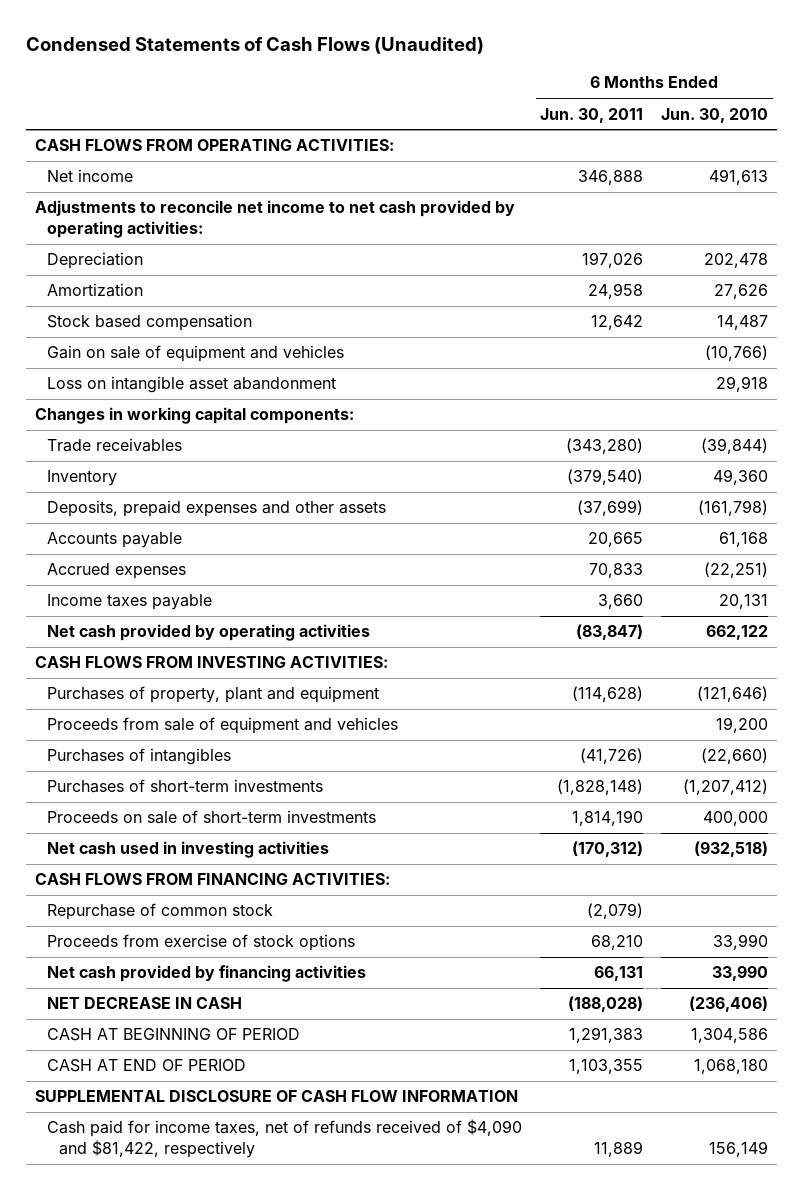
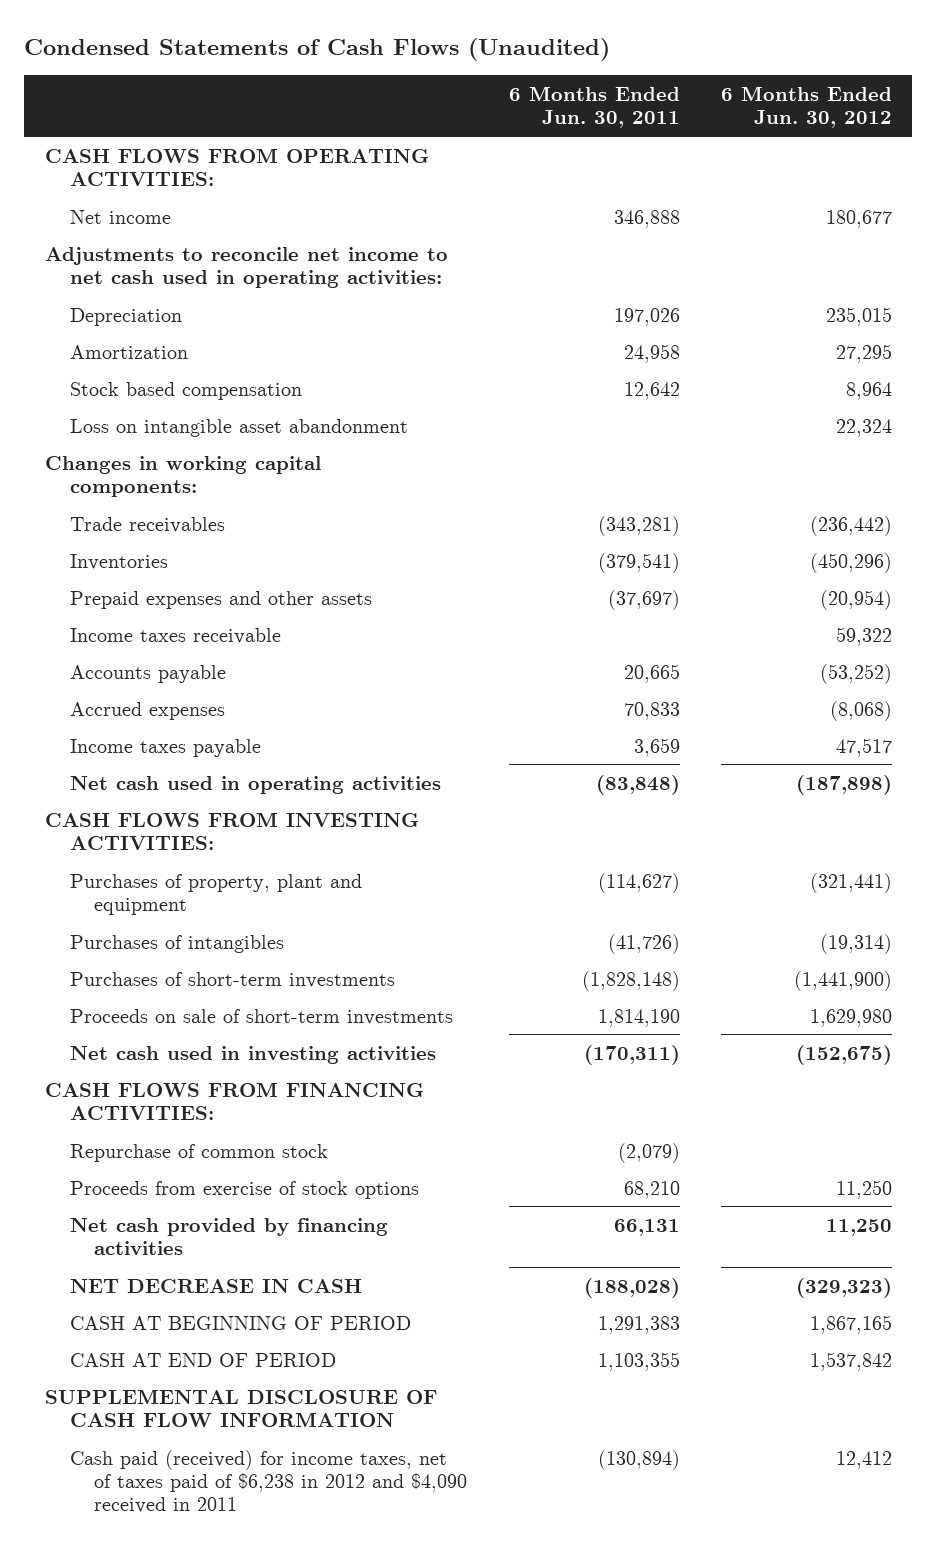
- | 6 Months Ended Jun. 30, 2011 | 6 Months Ended Jun. 30, 2010
+ | 6 Months Ended Jun. 30, 2011 | 6 Months Ended Jun. 30, 2012
- Adjustments to reconcile net income to net cash provided by operating activities:
+ Adjustments to reconcile net income to net cash used in operating activities:
- Gain on sale of equipment and vehicles | | (10,766)
- Trade receivables | (343,280) | (39,844)
- Inventory | (379,540) | 49,360
- Deposits, prepaid expenses and other assets | (37,699) | (161,798)
+ Trade receivables | (343,281) | (236,442)
+ Inventories | (379,541) | (450,296)
+ Prepaid expenses and other assets | (37,697) | (20,954)
+ Income taxes receivable | | 59,322
- Income taxes payable | 3,660 | 20,131
- Net cash provided by operating activities | (83,847) | 662,122
+ Income taxes payable | 3,659 | 47,517
+ Net cash used in operating activities | (83,848) | (187,898)
- Purchases of property, plant and equipment | (114,628) | (121,646)
- Proceeds from sale of equipment and vehicles | | 19,200
+ Purchases of property, plant and equipment | (114,627) | (321,441)
- Net cash used in investing activities | (170,312) | (932,518)
+ Net cash used in investing activities | (170,311) | (152,675)
- Cash paid for income taxes, net of refunds received of $4,090 and $81,422, respectively | 11,889 | 156,149
+ Cash paid (received) for income taxes, net of taxes paid of $6,238 in 2012 and $4,090 received in 2011 | (130,894) | 12,412

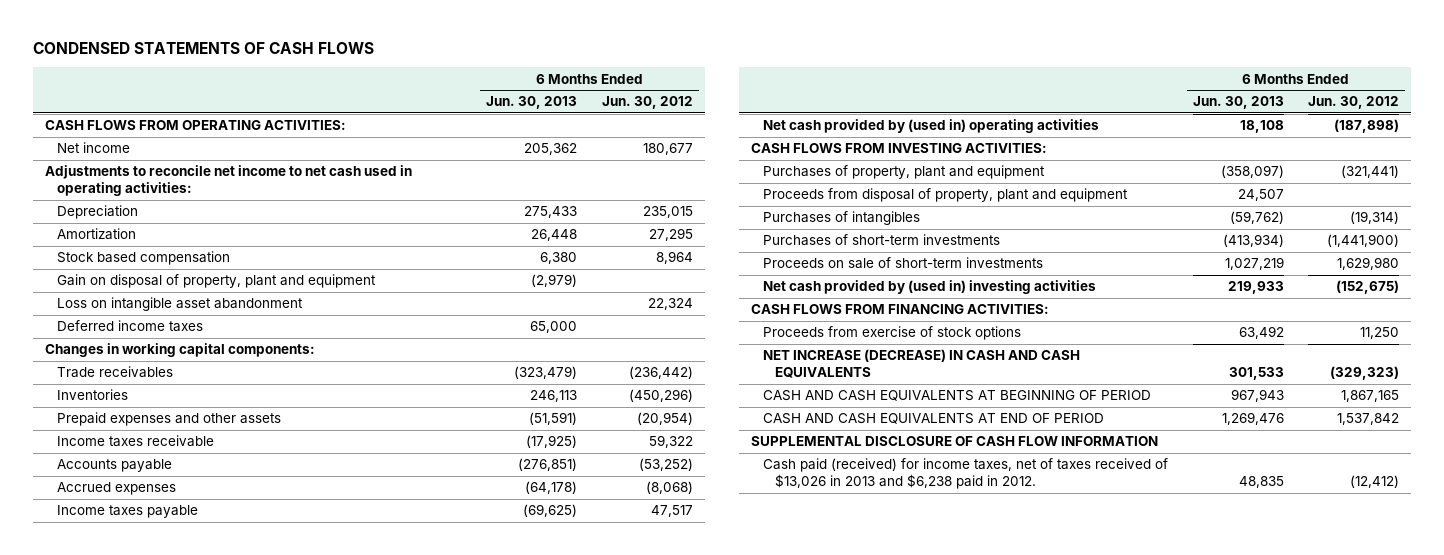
- Condensed Statements of Cash Flows (Unaudited)
+ CONDENSED STATEMENTS OF CASH FLOWS
- | 6 Months Ended Jun. 30, 2011 | 6 Months Ended Jun. 30, 2012
+ | 6 Months Ended Jun. 30, 2013 | 6 Months Ended Jun. 30, 2012
+ Gain on disposal of property, plant and equipment | (2,979) |
+ Deferred income taxes | 65,000 |
- Net cash used in operating activities | (83,848) | (187,898)
+ Net cash provided by (used in) operating activities | 18,108 | (187,898)
+ Proceeds from disposal of property, plant and equipment | 24,507 |
- Net cash used in investing activities | (170,311) | (152,675)
+ Net cash provided by (used in) investing activities | 219,933 | (152,675)
- Repurchase of common stock | (2,079) |
- Net cash provided by financing activities | 66,131 | 11,250
- NET DECREASE IN CASH | (188,028) | (329,323)
- CASH AT BEGINNING OF PERIOD | 1,291,383 | 1,867,165
- CASH AT END OF PERIOD | 1,103,355 | 1,537,842
+ NET INCREASE (DECREASE) IN CASH AND CASH EQUIVALENTS | 301,533 | (329,323)
+ CASH AND CASH EQUIVALENTS AT BEGINNING OF PERIOD | 967,943 | 1,867,165
+ CASH AND CASH EQUIVALENTS AT END OF PERIOD | 1,269,476 | 1,537,842
- Cash paid (received) for income taxes, net of taxes paid of $6,238 in 2012 and $4,090 received in 2011 | (130,894) | 12,412
+ Cash paid (received) for income taxes, net of taxes received of $13,026 in 2013 and $6,238 paid in 2012. | 48,835 | (12,412)

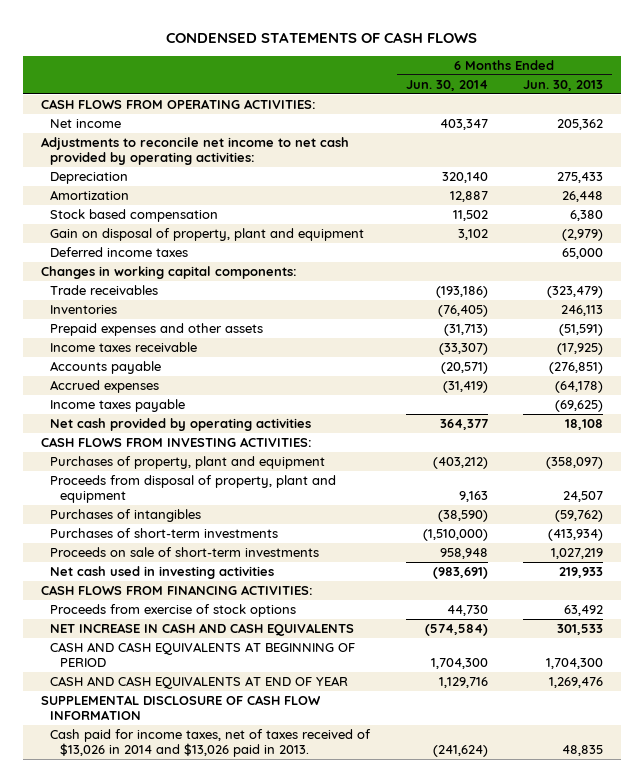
- | 6 Months Ended Jun. 30, 2013 | 6 Months Ended Jun. 30, 2012
+ | 6 Months Ended Jun. 30, 2014 | 6 Months Ended Jun. 30, 2013
- Adjustments to reconcile net income to net cash used in operating activities:
+ Adjustments to reconcile net income to net cash provided by operating activities:
- Loss on intangible asset abandonment | | 22,324
- Net cash provided by (used in) operating activities | 18,108 | (187,898)
+ Net cash provided by operating activities | 364,377 | 18,108
- Net cash provided by (used in) investing activities | 219,933 | (152,675)
+ Net cash used in investing activities | (983,691) | 219,933
- NET INCREASE (DECREASE) IN CASH AND CASH EQUIVALENTS | 301,533 | (329,323)
- CASH AND CASH EQUIVALENTS AT BEGINNING OF PERIOD | 967,943 | 1,867,165
- CASH AND CASH EQUIVALENTS AT END OF PERIOD | 1,269,476 | 1,537,842
+ NET INCREASE IN CASH AND CASH EQUIVALENTS | (574,584) | 301,533
+ CASH AND CASH EQUIVALENTS AT BEGINNING OF PERIOD | 1,704,300 | 1,704,300
+ CASH AND CASH EQUIVALENTS AT END OF YEAR | 1,129,716 | 1,269,476
- Cash paid (received) for income taxes, net of taxes received of $13,026 in 2013 and $6,238 paid in 2012. | 48,835 | (12,412)
+ Cash paid for income taxes, net of taxes received of $13,026 in 2014 and $13,026 paid in 2013. | (241,624) | 48,835

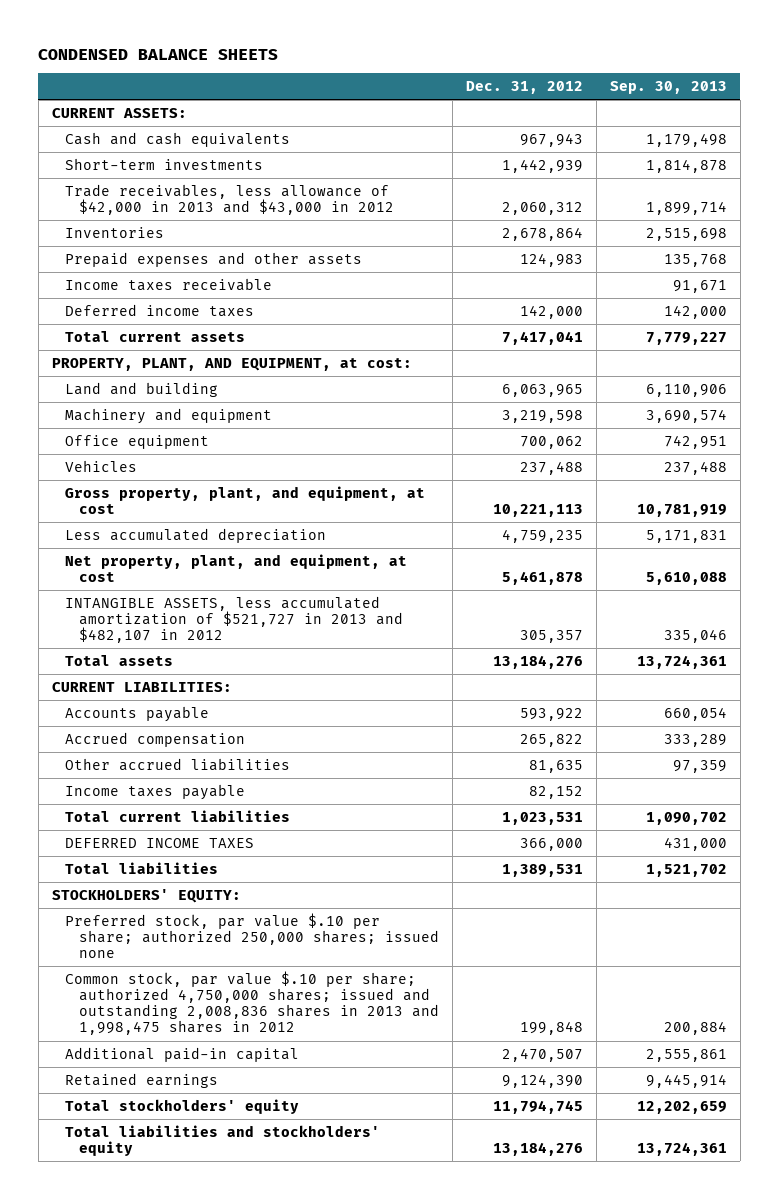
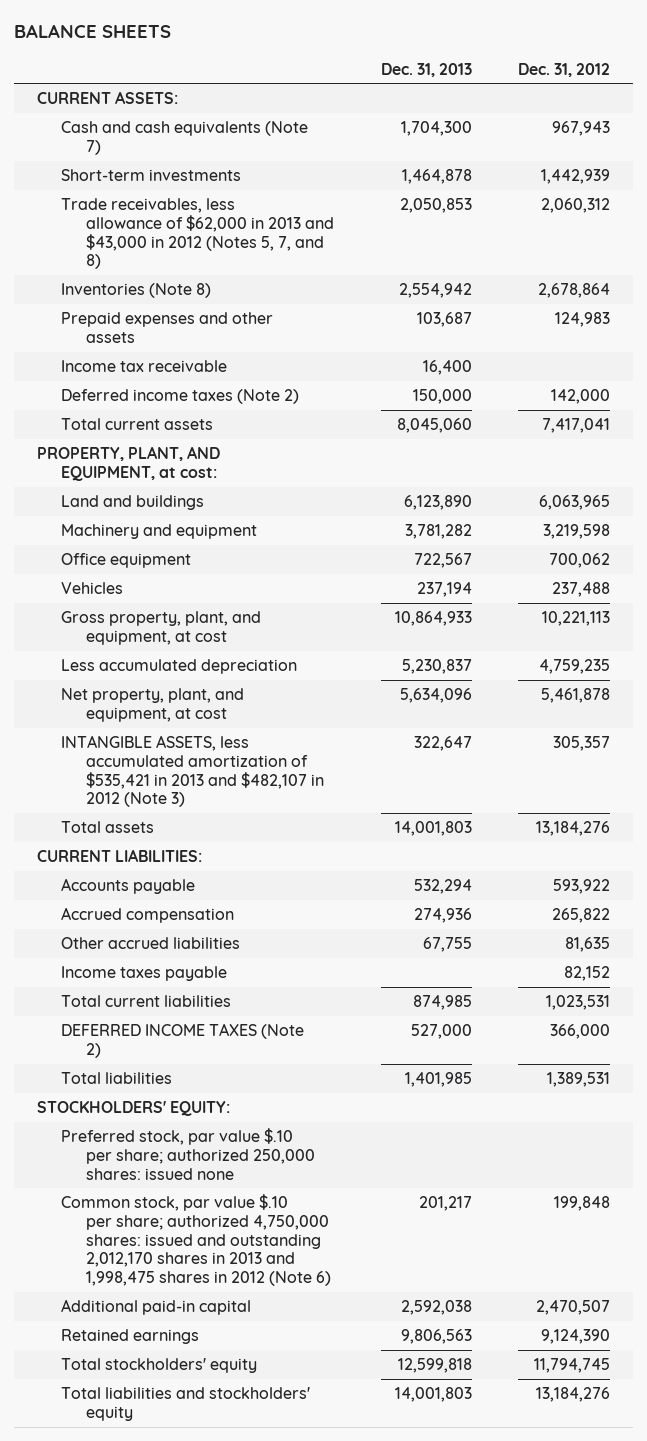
- CONDENSED BALANCE SHEETS
+ BALANCE SHEETS
- | Dec. 31, 2012 | Sep. 30, 2013
+ | Dec. 31, 2013 | Dec. 31, 2012
- Cash and cash equivalents | 967,943 | 1,179,498
+ Cash and cash equivalents (Note 7) | 1,704,300 | 967,943
- Trade receivables, less allowance of $42,000 in 2013 and $43,000 in 2012 | 2,060,312 | 1,899,714
- Inventories | 2,678,864 | 2,515,698
+ Trade receivables, less allowance of $62,000 in 2013 and $43,000 in 2012 (Notes 5, 7, and 8) | 2,050,853 | 2,060,312
+ Inventories (Note 8) | 2,554,942 | 2,678,864
- Income taxes receivable | | 91,671
- Deferred income taxes | 142,000 | 142,000
+ Income tax receivable | 16,400 |
+ Deferred income taxes (Note 2) | 150,000 | 142,000
- Land and building | 6,063,965 | 6,110,906
+ Land and buildings | 6,123,890 | 6,063,965
- INTANGIBLE ASSETS, less accumulated amortization of $521,727 in 2013 and $482,107 in 2012 | 305,357 | 335,046
+ INTANGIBLE ASSETS, less accumulated amortization of $535,421 in 2013 and $482,107 in 2012 (Note 3) | 322,647 | 305,357
- DEFERRED INCOME TAXES | 366,000 | 431,000
+ DEFERRED INCOME TAXES (Note 2) | 527,000 | 366,000
- Preferred stock, par value $.10 per share; authorized 250,000 shares; issued none
- Common stock, par value $.10 per share; authorized 4,750,000 shares; issued and outstanding 2,008,836 shares in 2013 and 1,998,475 shares in 2012 | 199,848 | 200,884
+ Preferred stock, par value $.10 per share; authorized 250,000 shares: issued none
+ Common stock, par value $.10 per share; authorized 4,750,000 shares: issued and outstanding 2,012,170 shares in 2013 and 1,998,475 shares in 2012 (Note 6) | 201,217 | 199,848

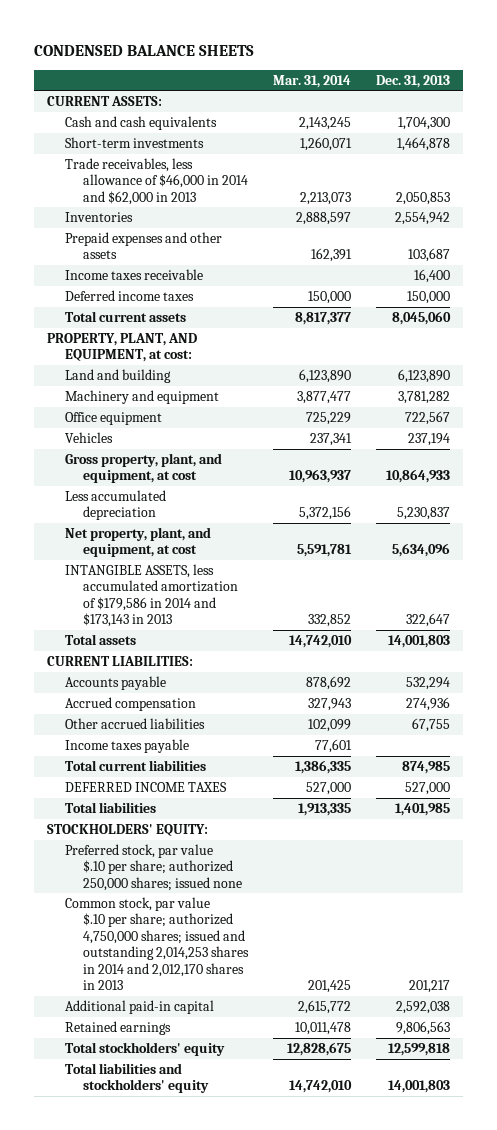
- BALANCE SHEETS
+ CONDENSED BALANCE SHEETS
- | Dec. 31, 2013 | Dec. 31, 2012
+ | Mar. 31, 2014 | Dec. 31, 2013
- Cash and cash equivalents (Note 7) | 1,704,300 | 967,943
+ Cash and cash equivalents | 2,143,245 | 1,704,300
- Trade receivables, less allowance of $62,000 in 2013 and $43,000 in 2012 (Notes 5, 7, and 8) | 2,050,853 | 2,060,312
- Inventories (Note 8) | 2,554,942 | 2,678,864
+ Trade receivables, less allowance of $46,000 in 2014 and $62,000 in 2013 | 2,213,073 | 2,050,853
+ Inventories | 2,888,597 | 2,554,942
- Income tax receivable | 16,400 |
- Deferred income taxes (Note 2) | 150,000 | 142,000
+ Income taxes receivable | | 16,400
+ Deferred income taxes | 150,000 | 150,000
- Land and buildings | 6,123,890 | 6,063,965
+ Land and building | 6,123,890 | 6,123,890
- INTANGIBLE ASSETS, less accumulated amortization of $535,421 in 2013 and $482,107 in 2012 (Note 3) | 322,647 | 305,357
+ INTANGIBLE ASSETS, less accumulated amortization of $179,586 in 2014 and $173,143 in 2013 | 332,852 | 322,647
- DEFERRED INCOME TAXES (Note 2) | 527,000 | 366,000
+ DEFERRED INCOME TAXES | 527,000 | 527,000
- Preferred stock, par value $.10 per share; authorized 250,000 shares: issued none
- Common stock, par value $.10 per share; authorized 4,750,000 shares: issued and outstanding 2,012,170 shares in 2013 and 1,998,475 shares in 2012 (Note 6) | 201,217 | 199,848
+ Preferred stock, par value $.10 per share; authorized 250,000 shares; issued none
+ Common stock, par value $.10 per share; authorized 4,750,000 shares; issued and outstanding 2,014,253 shares in 2014 and 2,012,170 shares in 2013 | 201,425 | 201,217

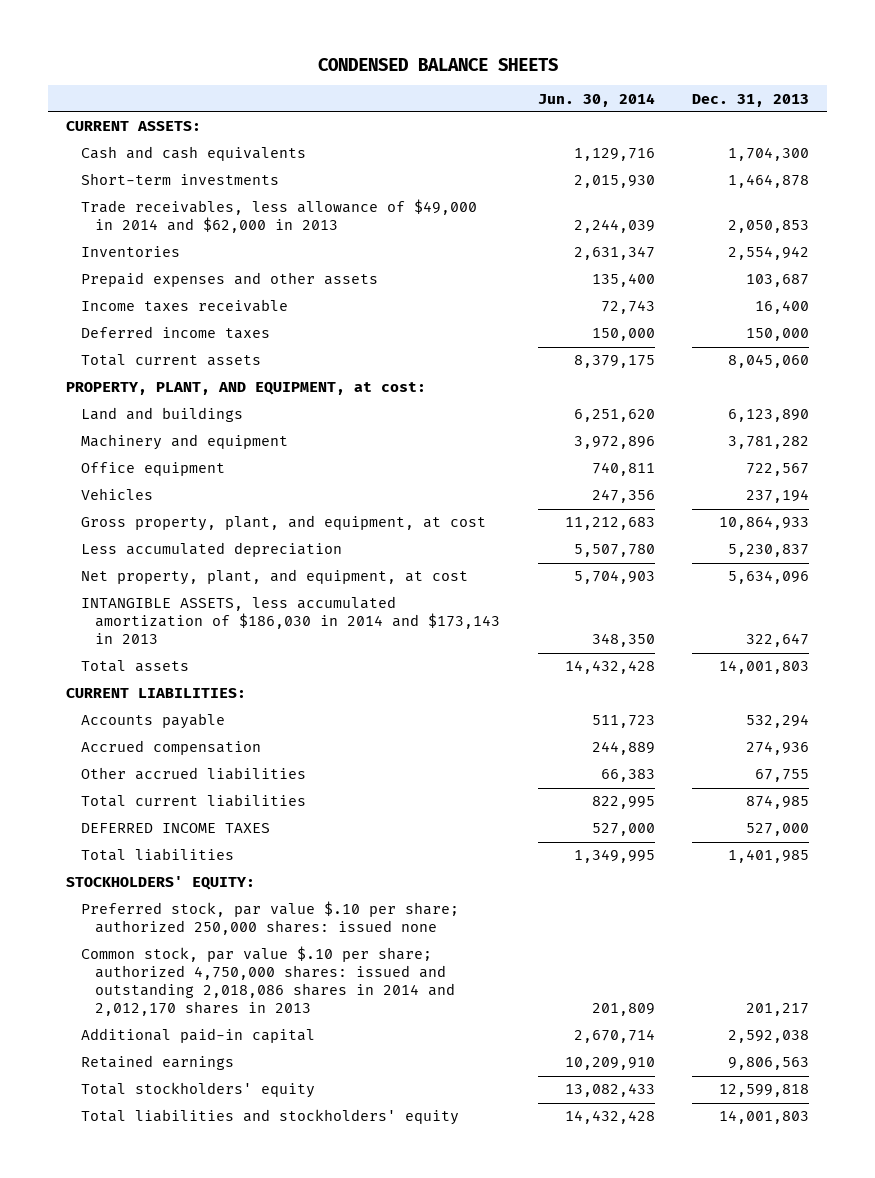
- | Mar. 31, 2014 | Dec. 31, 2013
+ | Jun. 30, 2014 | Dec. 31, 2013
- Trade receivables, less allowance of $46,000 in 2014 and $62,000 in 2013 | 2,213,073 | 2,050,853
+ Trade receivables, less allowance of $49,000 in 2014 and $62,000 in 2013 | 2,244,039 | 2,050,853
- Land and building | 6,123,890 | 6,123,890
+ Land and buildings | 6,251,620 | 6,123,890
- INTANGIBLE ASSETS, less accumulated amortization of $179,586 in 2014 and $173,143 in 2013 | 332,852 | 322,647
+ INTANGIBLE ASSETS, less accumulated amortization of $186,030 in 2014 and $173,143 in 2013 | 348,350 | 322,647
- Income taxes payable | 77,601 |
- Preferred stock, par value $.10 per share; authorized 250,000 shares; issued none
- Common stock, par value $.10 per share; authorized 4,750,000 shares; issued and outstanding 2,014,253 shares in 2014 and 2,012,170 shares in 2013 | 201,425 | 201,217
+ Preferred stock, par value $.10 per share; authorized 250,000 shares: issued none
+ Common stock, par value $.10 per share; authorized 4,750,000 shares: issued and outstanding 2,018,086 shares in 2014 and 2,012,170 shares in 2013 | 201,809 | 201,217

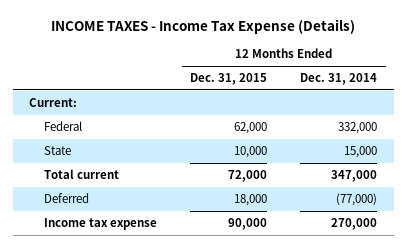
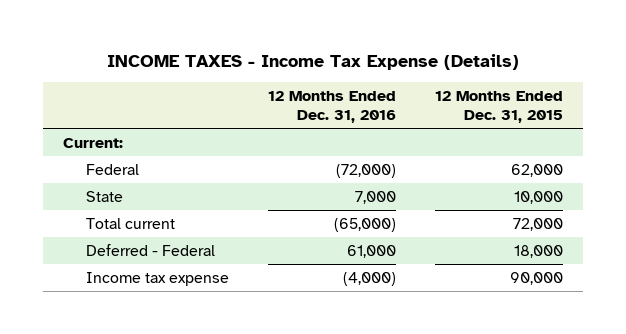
- | 12 Months Ended Dec. 31, 2015 | 12 Months Ended Dec. 31, 2014
+ | 12 Months Ended Dec. 31, 2016 | 12 Months Ended Dec. 31, 2015
- Deferred | 18,000 | (77,000)
+ Deferred - Federal | 61,000 | 18,000

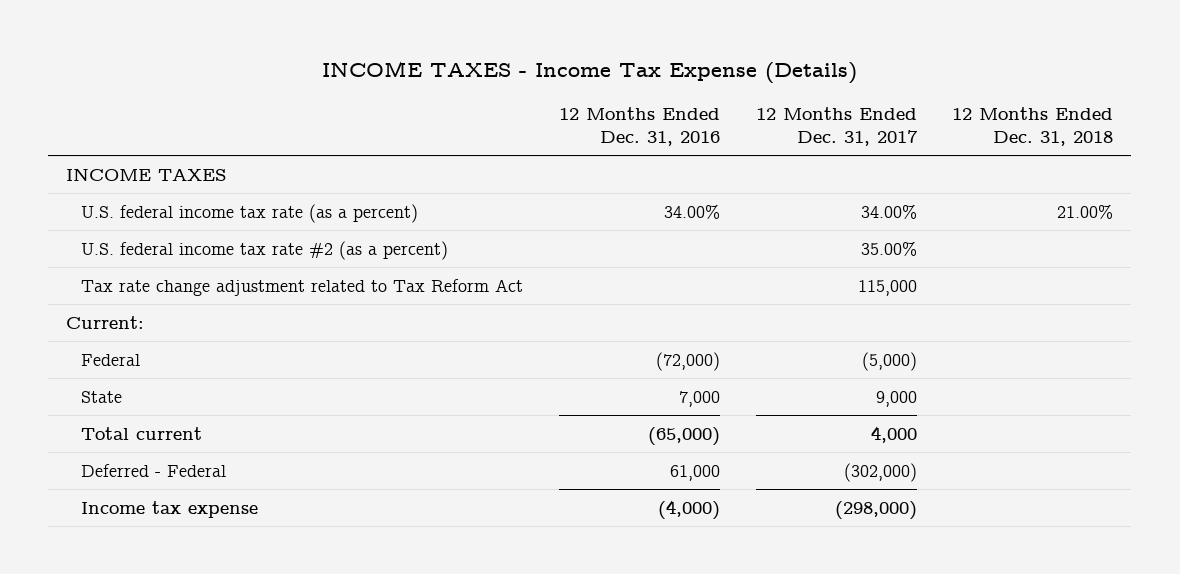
- | 12 Months Ended Dec. 31, 2016 | 12 Months Ended Dec. 31, 2015
+ | 12 Months Ended Dec. 31, 2016 | 12 Months Ended Dec. 31, 2017 | 12 Months Ended Dec. 31, 2018
+ INCOME TAXES
+ U.S. federal income tax rate (as a percent) | 34.00% | 34.00% | 21.00%
+ U.S. federal income tax rate #2 (as a percent) | | 35.00% |
+ Tax rate change adjustment related to Tax Reform Act | | 115,000 |

